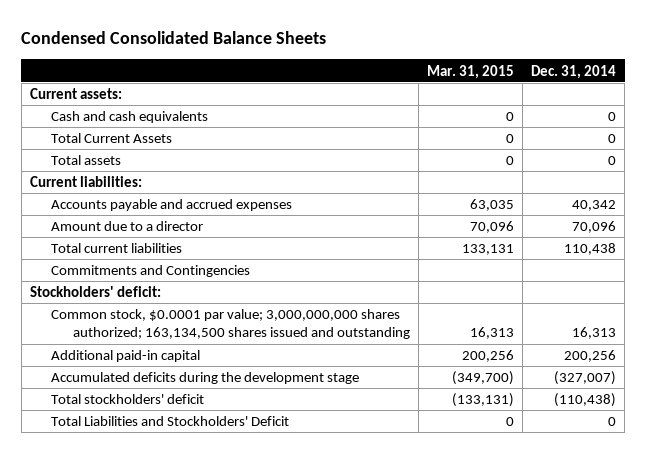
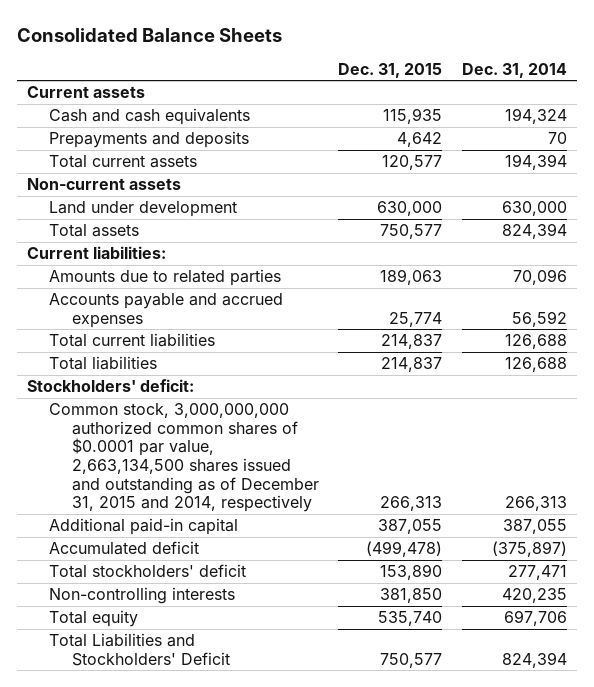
- Condensed Consolidated Balance Sheets
+ Consolidated Balance Sheets
- | Mar. 31, 2015 | Dec. 31, 2014
+ | Dec. 31, 2015 | Dec. 31, 2014
- Current assets:
- Cash and cash equivalents | 0 | 0
- Total Current Assets | 0 | 0
- Total assets | 0 | 0
+ Current assets
+ Cash and cash equivalents | 115,935 | 194,324
+ Prepayments and deposits | 4,642 | 70
+ Total current assets | 120,577 | 194,394
+ Non-current assets
+ Land under development | 630,000 | 630,000
+ Total assets | 750,577 | 824,394
- Accounts payable and accrued expenses | 63,035 | 40,342
- Amount due to a director | 70,096 | 70,096
- Total current liabilities | 133,131 | 110,438
- Commitments and Contingencies
+ Amounts due to related parties | 189,063 | 70,096
+ Accounts payable and accrued expenses | 25,774 | 56,592
+ Total current liabilities | 214,837 | 126,688
+ Total liabilities | 214,837 | 126,688
- Common stock, $0.0001 par value; 3,000,000,000 shares authorized; 163,134,500 shares issued and outstanding | 16,313 | 16,313
- Additional paid-in capital | 200,256 | 200,256
- Accumulated deficits during the development stage | (349,700) | (327,007)
- Total stockholders' deficit | (133,131) | (110,438)
- Total Liabilities and Stockholders' Deficit | 0 | 0
+ Common stock, 3,000,000,000 authorized common shares of $0.0001 par value, 2,663,134,500 shares issued and outstanding as of December 31, 2015 and 2014, respectively | 266,313 | 266,313
+ Additional paid-in capital | 387,055 | 387,055
+ Accumulated deficit | (499,478) | (375,897)
+ Total stockholders' deficit | 153,890 | 277,471
+ Non-controlling interests | 381,850 | 420,235
+ Total equity | 535,740 | 697,706
+ Total Liabilities and Stockholders' Deficit | 750,577 | 824,394

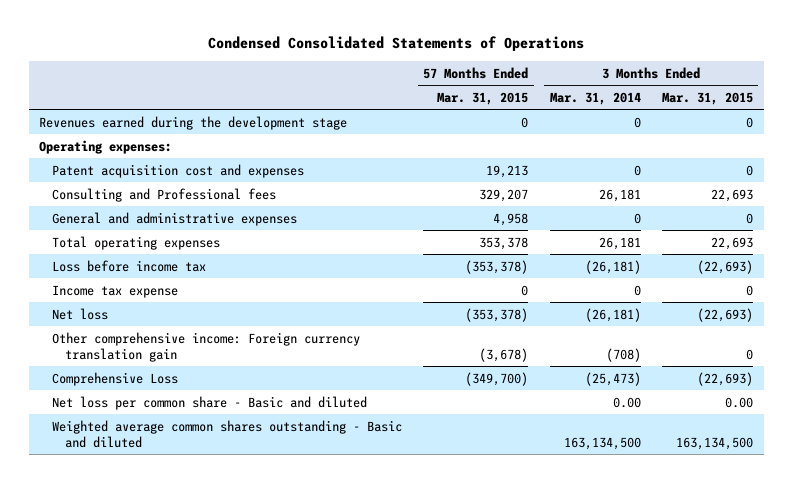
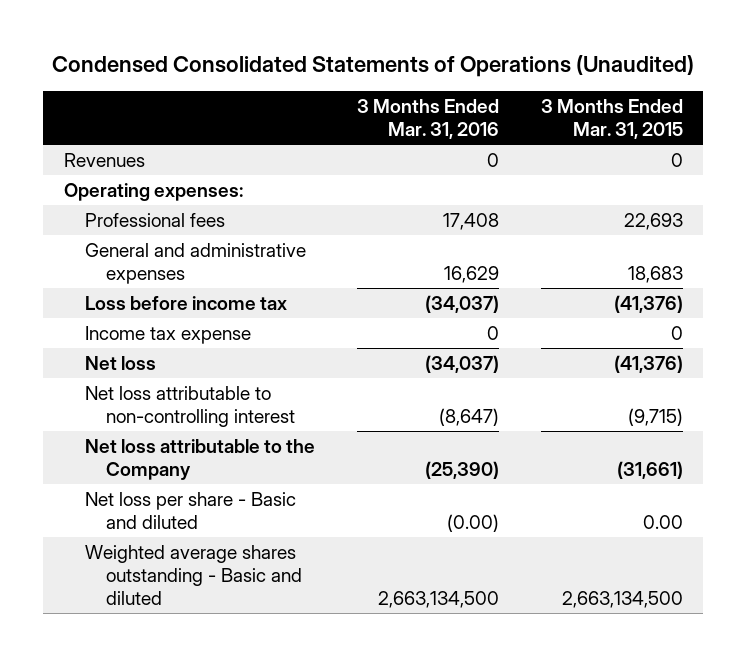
- Condensed Consolidated Statements of Operations
+ Condensed Consolidated Statements of Operations (Unaudited)
- | 57 Months Ended Mar. 31, 2015 | 3 Months Ended Mar. 31, 2014 | 3 Months Ended Mar. 31, 2015
+ | 3 Months Ended Mar. 31, 2016 | 3 Months Ended Mar. 31, 2015
- Revenues earned during the development stage | 0 | 0 | 0
+ Revenues | 0 | 0
- Patent acquisition cost and expenses | 19,213 | 0 | 0
- Consulting and Professional fees | 329,207 | 26,181 | 22,693
- General and administrative expenses | 4,958 | 0 | 0
- Total operating expenses | 353,378 | 26,181 | 22,693
- Loss before income tax | (353,378) | (26,181) | (22,693)
+ Professional fees | 17,408 | 22,693
+ General and administrative expenses | 16,629 | 18,683
+ Loss before income tax | (34,037) | (41,376)
- Net loss | (353,378) | (26,181) | (22,693)
- Other comprehensive income: Foreign currency translation gain | (3,678) | (708) | 0
- Comprehensive Loss | (349,700) | (25,473) | (22,693)
- Net loss per common share - Basic and diluted | | 0.00 | 0.00
- Weighted average common shares outstanding - Basic and diluted | | 163,134,500 | 163,134,500
+ Net loss | (34,037) | (41,376)
+ Net loss attributable to non-controlling interest | (8,647) | (9,715)
+ Net loss attributable to the Company | (25,390) | (31,661)
+ Net loss per share - Basic and diluted | (0.00) | 0.00
+ Weighted average shares outstanding - Basic and diluted | 2,663,134,500 | 2,663,134,500

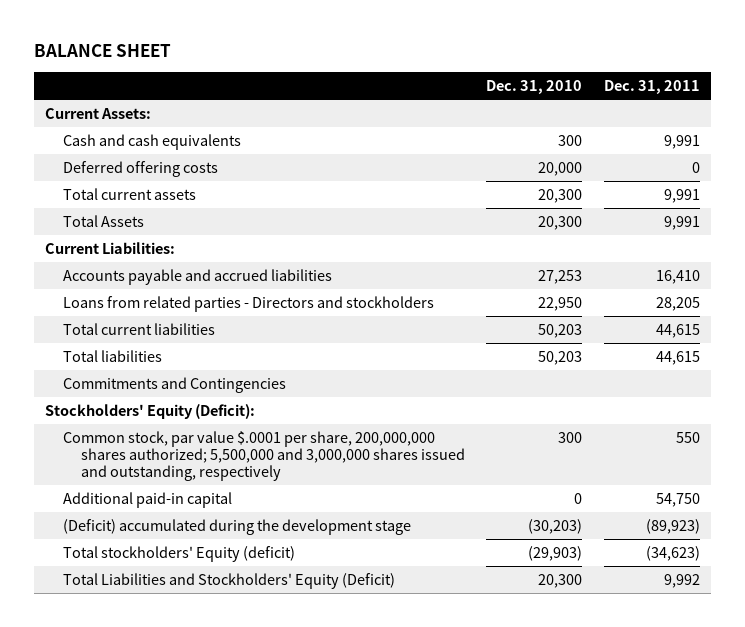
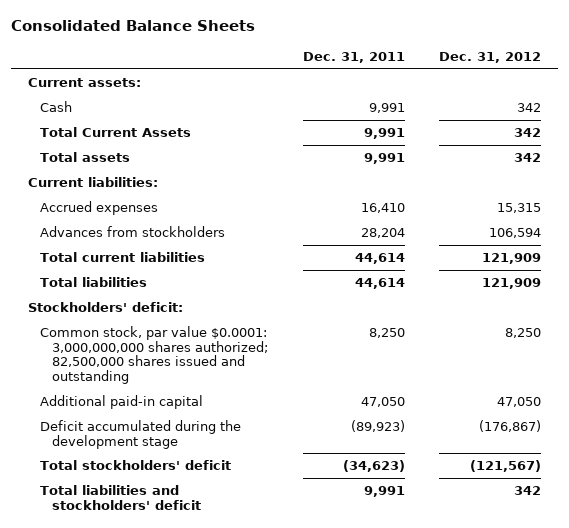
- BALANCE SHEET
+ Consolidated Balance Sheets
- | Dec. 31, 2010 | Dec. 31, 2011
+ | Dec. 31, 2011 | Dec. 31, 2012
- Current Assets:
- Cash and cash equivalents | 300 | 9,991
- Deferred offering costs | 20,000 | 0
- Total current assets | 20,300 | 9,991
- Total Assets | 20,300 | 9,991
- Current Liabilities:
- Accounts payable and accrued liabilities | 27,253 | 16,410
- Loans from related parties - Directors and stockholders | 22,950 | 28,205
- Total current liabilities | 50,203 | 44,615
- Total liabilities | 50,203 | 44,615
- Commitments and Contingencies
- Stockholders' Equity (Deficit):
- Common stock, par value $.0001 per share, 200,000,000 shares authorized; 5,500,000 and 3,000,000 shares issued and outstanding, respectively | 300 | 550
- Additional paid-in capital | 0 | 54,750
- (Deficit) accumulated during the development stage | (30,203) | (89,923)
- Total stockholders' Equity (deficit) | (29,903) | (34,623)
- Total Liabilities and Stockholders' Equity (Deficit) | 20,300 | 9,992
+ Current assets:
+ Cash | 9,991 | 342
+ Total Current Assets | 9,991 | 342
+ Total assets | 9,991 | 342
+ Current liabilities:
+ Accrued expenses | 16,410 | 15,315
+ Advances from stockholders | 28,204 | 106,594
+ Total current liabilities | 44,614 | 121,909
+ Total liabilities | 44,614 | 121,909
+ Stockholders' deficit:
+ Common stock, par value $0.0001: 3,000,000,000 shares authorized; 82,500,000 shares issued and outstanding | 8,250 | 8,250
+ Additional paid-in capital | 47,050 | 47,050
+ Deficit accumulated during the development stage | (89,923) | (176,867)
+ Total stockholders' deficit | (34,623) | (121,567)
+ Total liabilities and stockholders' deficit | 9,991 | 342

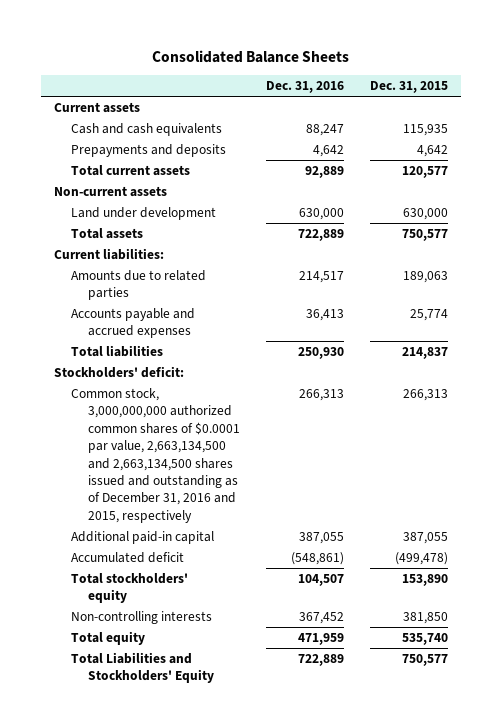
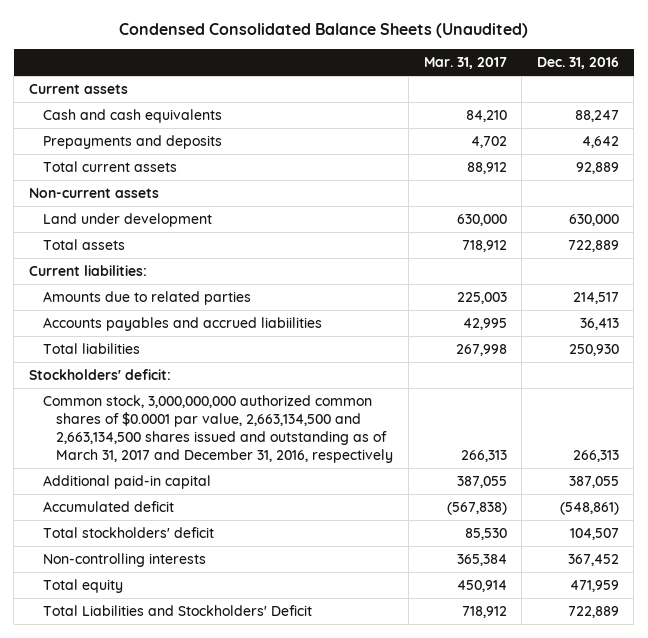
- Consolidated Balance Sheets
+ Condensed Consolidated Balance Sheets (Unaudited)
- | Dec. 31, 2016 | Dec. 31, 2015
+ | Mar. 31, 2017 | Dec. 31, 2016
- Accounts payable and accrued expenses | 36,413 | 25,774
+ Accounts payables and accrued liabiilities | 42,995 | 36,413
- Common stock, 3,000,000,000 authorized common shares of $0.0001 par value, 2,663,134,500 and 2,663,134,500 shares issued and outstanding as of December 31, 2016 and 2015, respectively | 266,313 | 266,313
+ Common stock, 3,000,000,000 authorized common shares of $0.0001 par value, 2,663,134,500 and 2,663,134,500 shares issued and outstanding as of March 31, 2017 and December 31, 2016, respectively | 266,313 | 266,313
- Total stockholders' equity | 104,507 | 153,890
+ Total stockholders' deficit | 85,530 | 104,507
- Total Liabilities and Stockholders' Equity | 722,889 | 750,577
+ Total Liabilities and Stockholders' Deficit | 718,912 | 722,889

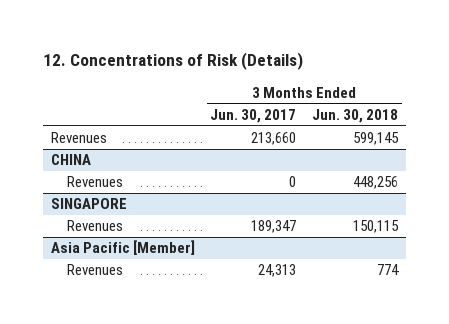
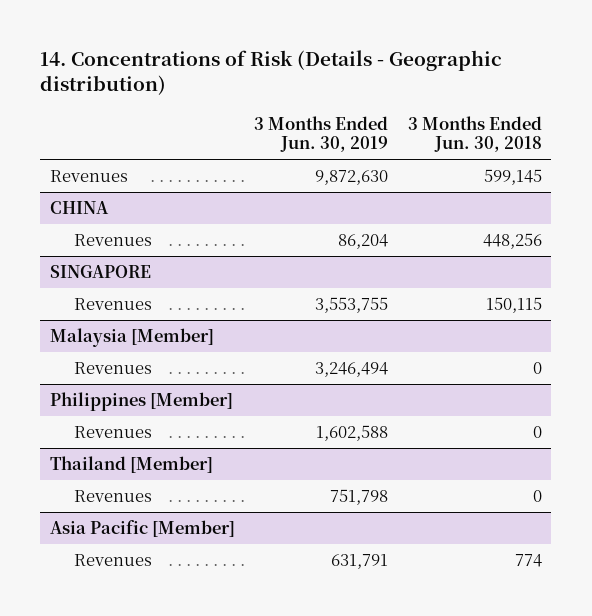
- 12. Concentrations of Risk (Details)
+ 14. Concentrations of Risk (Details - Geographic distribution)
- | 3 Months Ended Jun. 30, 2017 | 3 Months Ended Jun. 30, 2018
+ | 3 Months Ended Jun. 30, 2019 | 3 Months Ended Jun. 30, 2018
+ Malaysia [Member]
+ Revenues | 3,246,494 | 0
+ Philippines [Member]
+ Revenues | 1,602,588 | 0
+ Thailand [Member]
+ Revenues | 751,798 | 0

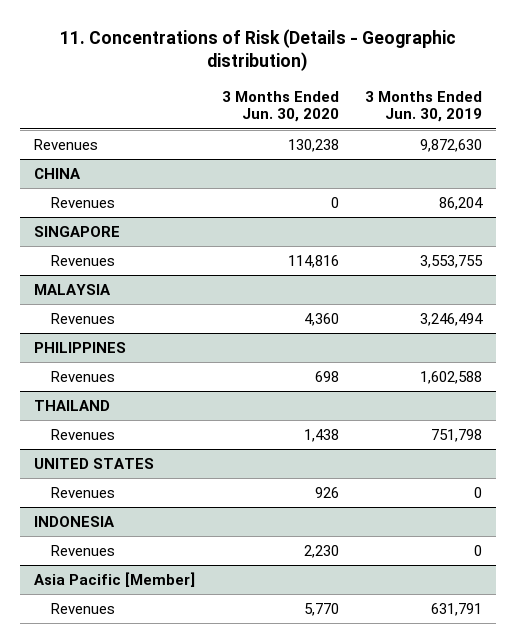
- 14. Concentrations of Risk (Details - Geographic distribution)
+ 11. Concentrations of Risk (Details - Geographic distribution)
- | 3 Months Ended Jun. 30, 2019 | 3 Months Ended Jun. 30, 2018
+ | 3 Months Ended Jun. 30, 2020 | 3 Months Ended Jun. 30, 2019
- Malaysia [Member]
+ MALAYSIA
- Philippines [Member]
+ PHILIPPINES
- Thailand [Member]
+ THAILAND
+ UNITED STATES
+ Revenues | 926 | 0
+ INDONESIA
+ Revenues | 2,230 | 0

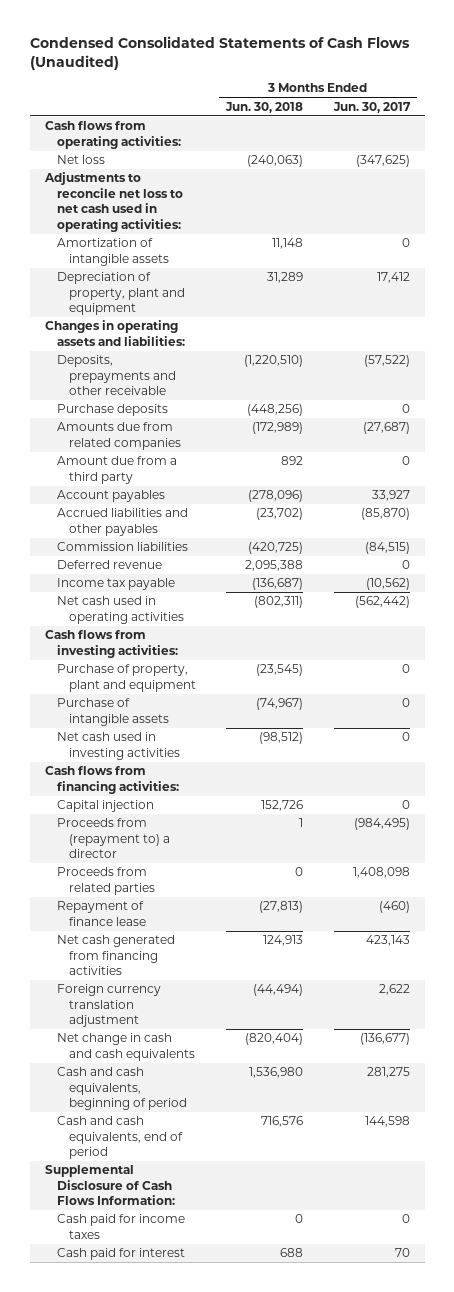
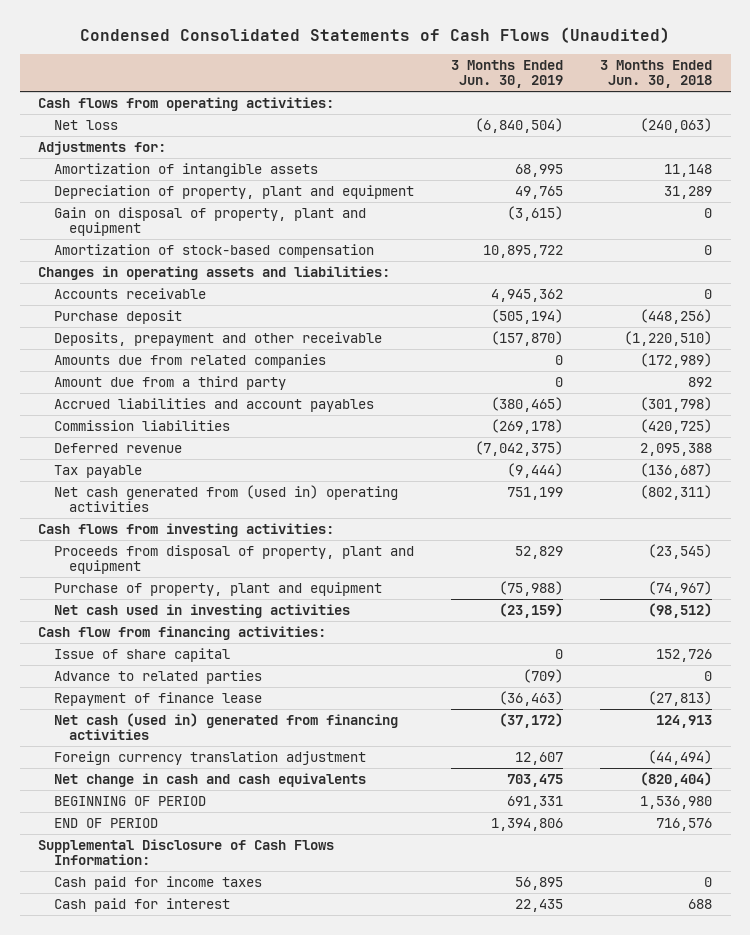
- | 3 Months Ended Jun. 30, 2018 | 3 Months Ended Jun. 30, 2017
+ | 3 Months Ended Jun. 30, 2019 | 3 Months Ended Jun. 30, 2018
- Adjustments to reconcile net loss to net cash used in operating activities:
+ Adjustments for:
+ Gain on disposal of property, plant and equipment | (3,615) | 0
+ Amortization of stock-based compensation | 10,895,722 | 0
- Deposits, prepayments and other receivable | (1,220,510) | (57,522)
- Purchase deposits | (448,256) | 0
+ Accounts receivable | 4,945,362 | 0
+ Purchase deposit | (505,194) | (448,256)
+ Deposits, prepayment and other receivable | (157,870) | (1,220,510)
- Account payables | (278,096) | 33,927
- Accrued liabilities and other payables | (23,702) | (85,870)
+ Accrued liabilities and account payables | (380,465) | (301,798)
- Income tax payable | (136,687) | (10,562)
- Net cash used in operating activities | (802,311) | (562,442)
+ Tax payable | (9,444) | (136,687)
+ Net cash generated from (used in) operating activities | 751,199 | (802,311)
- Purchase of property, plant and equipment | (23,545) | 0
- Purchase of intangible assets | (74,967) | 0
+ Proceeds from disposal of property, plant and equipment | 52,829 | (23,545)
+ Purchase of property, plant and equipment | (75,988) | (74,967)
- Cash flows from financing activities:
- Capital injection | 152,726 | 0
- Proceeds from (repayment to) a director | 1 | (984,495)
- Proceeds from related parties | 0 | 1,408,098
+ Cash flow from financing activities:
+ Issue of share capital | 0 | 152,726
+ Advance to related parties | (709) | 0
- Net cash generated from financing activities | 124,913 | 423,143
+ Net cash (used in) generated from financing activities | (37,172) | 124,913
- Cash and cash equivalents, beginning of period | 1,536,980 | 281,275
- Cash and cash equivalents, end of period | 716,576 | 144,598
+ BEGINNING OF PERIOD | 691,331 | 1,536,980
+ END OF PERIOD | 1,394,806 | 716,576

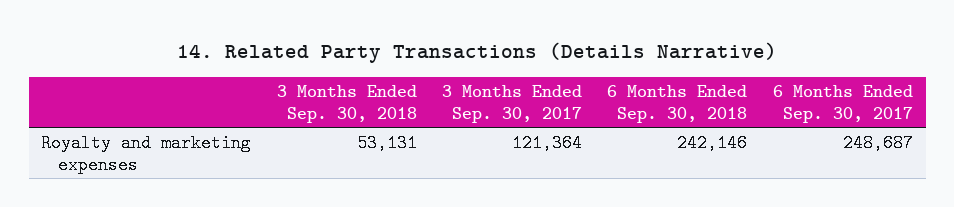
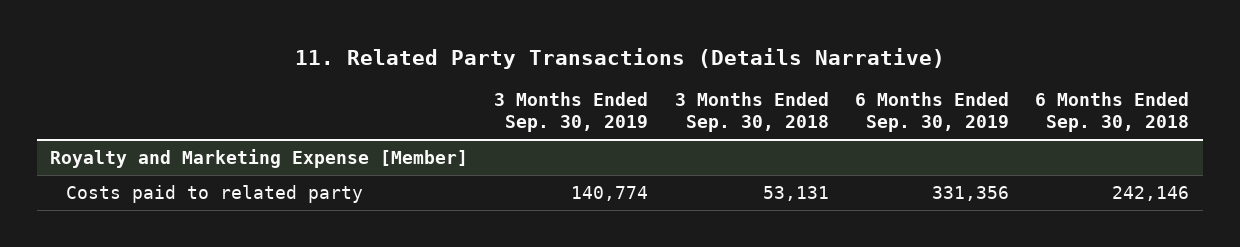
- 14. Related Party Transactions (Details Narrative)
+ 11. Related Party Transactions (Details Narrative)
- | 3 Months Ended Sep. 30, 2018 | 3 Months Ended Sep. 30, 2017 | 6 Months Ended Sep. 30, 2018 | 6 Months Ended Sep. 30, 2017
+ | 3 Months Ended Sep. 30, 2019 | 3 Months Ended Sep. 30, 2018 | 6 Months Ended Sep. 30, 2019 | 6 Months Ended Sep. 30, 2018
- Royalty and marketing expenses | 53,131 | 121,364 | 242,146 | 248,687
+ Royalty and Marketing Expense [Member]
+ Costs paid to related party | 140,774 | 53,131 | 331,356 | 242,146

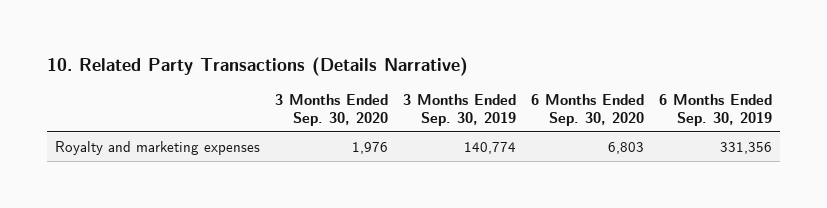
- 11. Related Party Transactions (Details Narrative)
+ 10. Related Party Transactions (Details Narrative)
- | 3 Months Ended Sep. 30, 2019 | 3 Months Ended Sep. 30, 2018 | 6 Months Ended Sep. 30, 2019 | 6 Months Ended Sep. 30, 2018
+ | 3 Months Ended Sep. 30, 2020 | 3 Months Ended Sep. 30, 2019 | 6 Months Ended Sep. 30, 2020 | 6 Months Ended Sep. 30, 2019
- Royalty and Marketing Expense [Member]
- Costs paid to related party | 140,774 | 53,131 | 331,356 | 242,146
+ Royalty and marketing expenses | 1,976 | 140,774 | 6,803 | 331,356

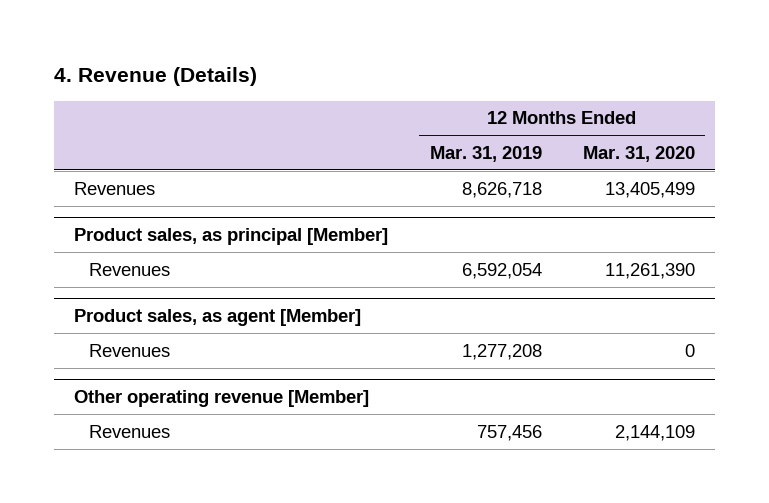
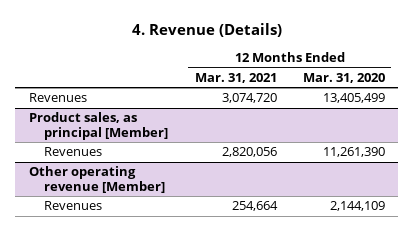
- | 12 Months Ended Mar. 31, 2019 | 12 Months Ended Mar. 31, 2020
+ | 12 Months Ended Mar. 31, 2021 | 12 Months Ended Mar. 31, 2020
- Product sales, as agent [Member]
- Revenues | 1,277,208 | 0

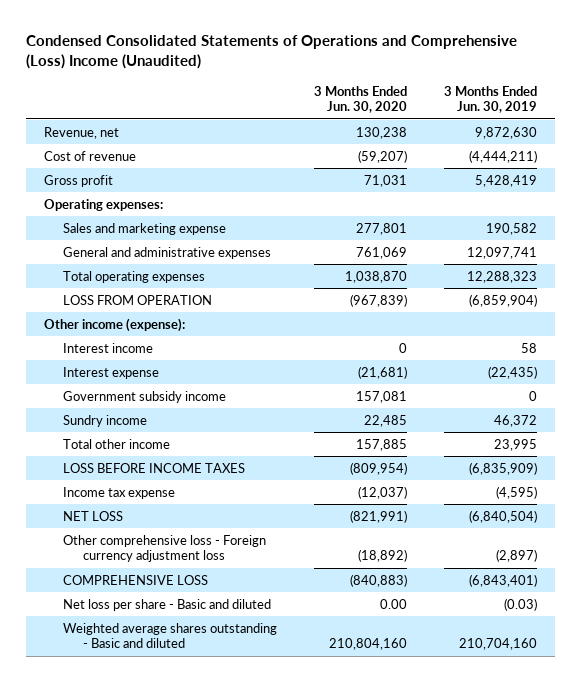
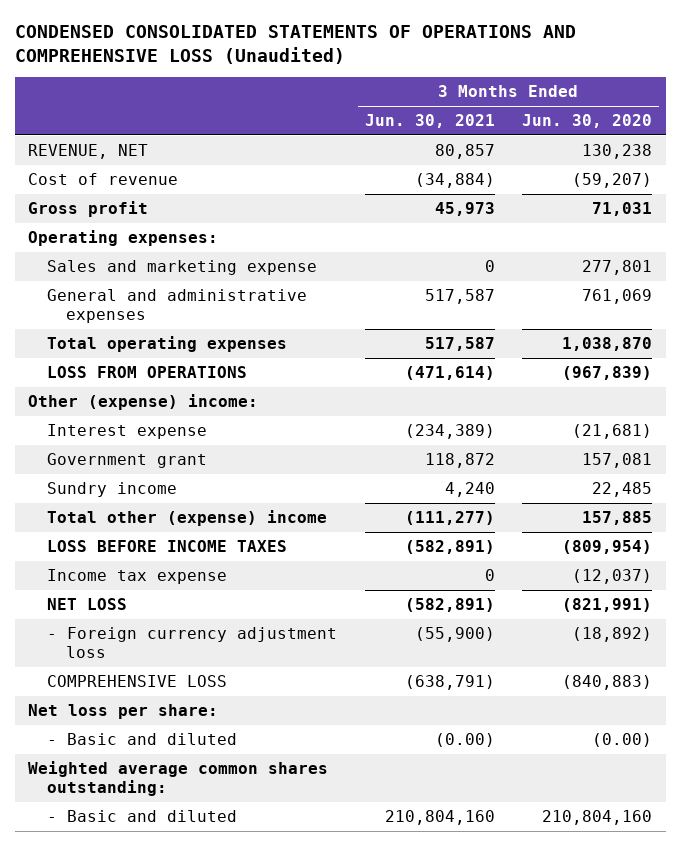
- Condensed Consolidated Statements of Operations and Comprehensive (Loss) Income (Unaudited)
+ CONDENSED CONSOLIDATED STATEMENTS OF OPERATIONS AND COMPREHENSIVE LOSS (Unaudited)
- | 3 Months Ended Jun. 30, 2020 | 3 Months Ended Jun. 30, 2019
+ | 3 Months Ended Jun. 30, 2021 | 3 Months Ended Jun. 30, 2020
- Revenue, net | 130,238 | 9,872,630
+ REVENUE, NET | 80,857 | 130,238
- LOSS FROM OPERATION | (967,839) | (6,859,904)
- Other income (expense):
- Interest income | 0 | 58
+ LOSS FROM OPERATIONS | (471,614) | (967,839)
+ Other (expense) income:
- Government subsidy income | 157,081 | 0
+ Government grant | 118,872 | 157,081
- Total other income | 157,885 | 23,995
+ Total other (expense) income | (111,277) | 157,885
- Other comprehensive loss - Foreign currency adjustment loss | (18,892) | (2,897)
+ - Foreign currency adjustment loss | (55,900) | (18,892)
- Net loss per share - Basic and diluted | 0.00 | (0.03)
- Weighted average shares outstanding - Basic and diluted | 210,804,160 | 210,704,160
+ Net loss per share:
+ - Basic and diluted | (0.00) | (0.00)
+ Weighted average common shares outstanding:
+ - Basic and diluted | 210,804,160 | 210,804,160

